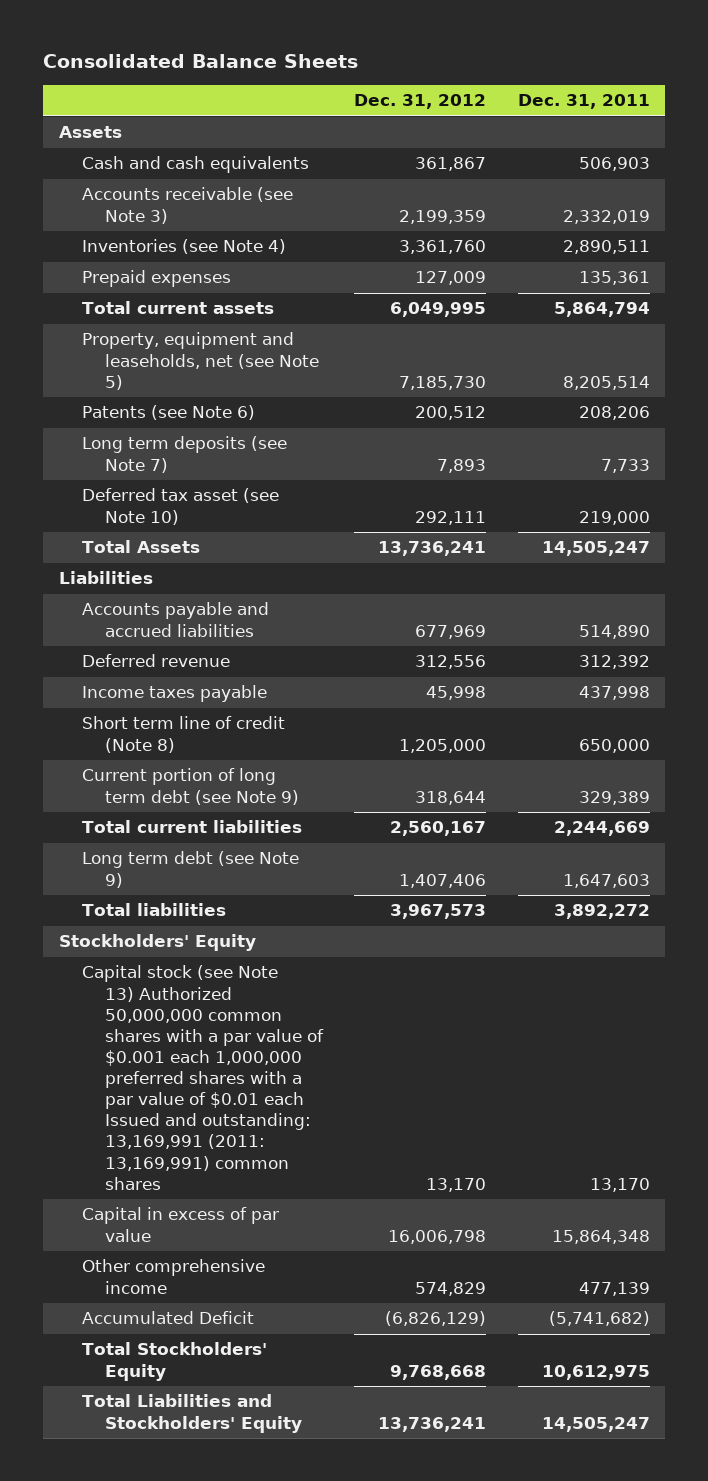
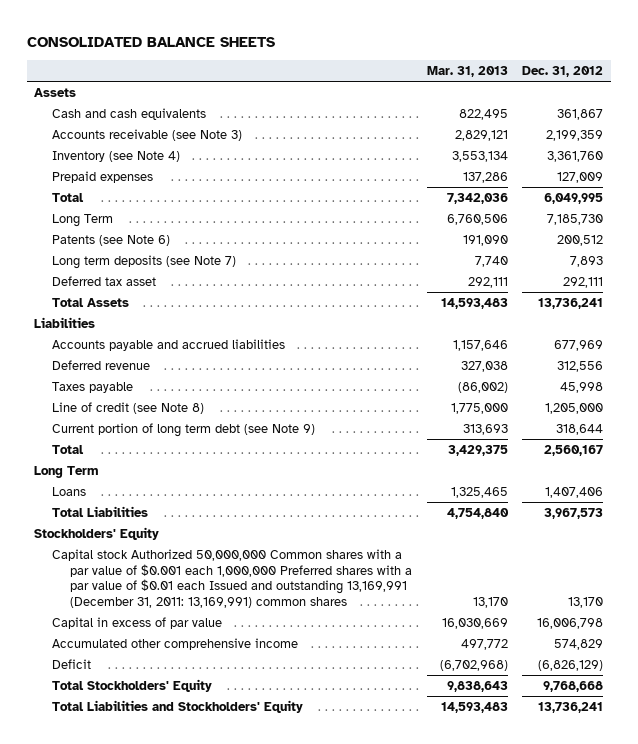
- Consolidated Balance Sheets
+ CONSOLIDATED BALANCE SHEETS
- | Dec. 31, 2012 | Dec. 31, 2011
+ | Mar. 31, 2013 | Dec. 31, 2012
- Inventories (see Note 4) | 3,361,760 | 2,890,511
+ Inventory (see Note 4) | 3,553,134 | 3,361,760
- Total current assets | 6,049,995 | 5,864,794
- Property, equipment and leaseholds, net (see Note 5) | 7,185,730 | 8,205,514
+ Total | 7,342,036 | 6,049,995
+ Long Term | 6,760,506 | 7,185,730
- Deferred tax asset (see Note 10) | 292,111 | 219,000
+ Deferred tax asset | 292,111 | 292,111
- Income taxes payable | 45,998 | 437,998
- Short term line of credit (Note 8) | 1,205,000 | 650,000
+ Taxes payable | (86,002) | 45,998
+ Line of credit (see Note 8) | 1,775,000 | 1,205,000
- Total current liabilities | 2,560,167 | 2,244,669
- Long term debt (see Note 9) | 1,407,406 | 1,647,603
- Total liabilities | 3,967,573 | 3,892,272
+ Total | 3,429,375 | 2,560,167
+ Long Term
+ Loans | 1,325,465 | 1,407,406
+ Total Liabilities | 4,754,840 | 3,967,573
- Capital stock (see Note 13) Authorized 50,000,000 common shares with a par value of $0.001 each 1,000,000 preferred shares with a par value of $0.01 each Issued and outstanding: 13,169,991 (2011: 13,169,991) common shares | 13,170 | 13,170
+ Capital stock Authorized 50,000,000 Common shares with a par value of $0.001 each 1,000,000 Preferred shares with a par value of $0.01 each Issued and outstanding 13,169,991 (December 31, 2011: 13,169,991) common shares | 13,170 | 13,170
- Other comprehensive income | 574,829 | 477,139
- Accumulated Deficit | (6,826,129) | (5,741,682)
+ Accumulated other comprehensive income | 497,772 | 574,829
+ Deficit | (6,702,968) | (6,826,129)

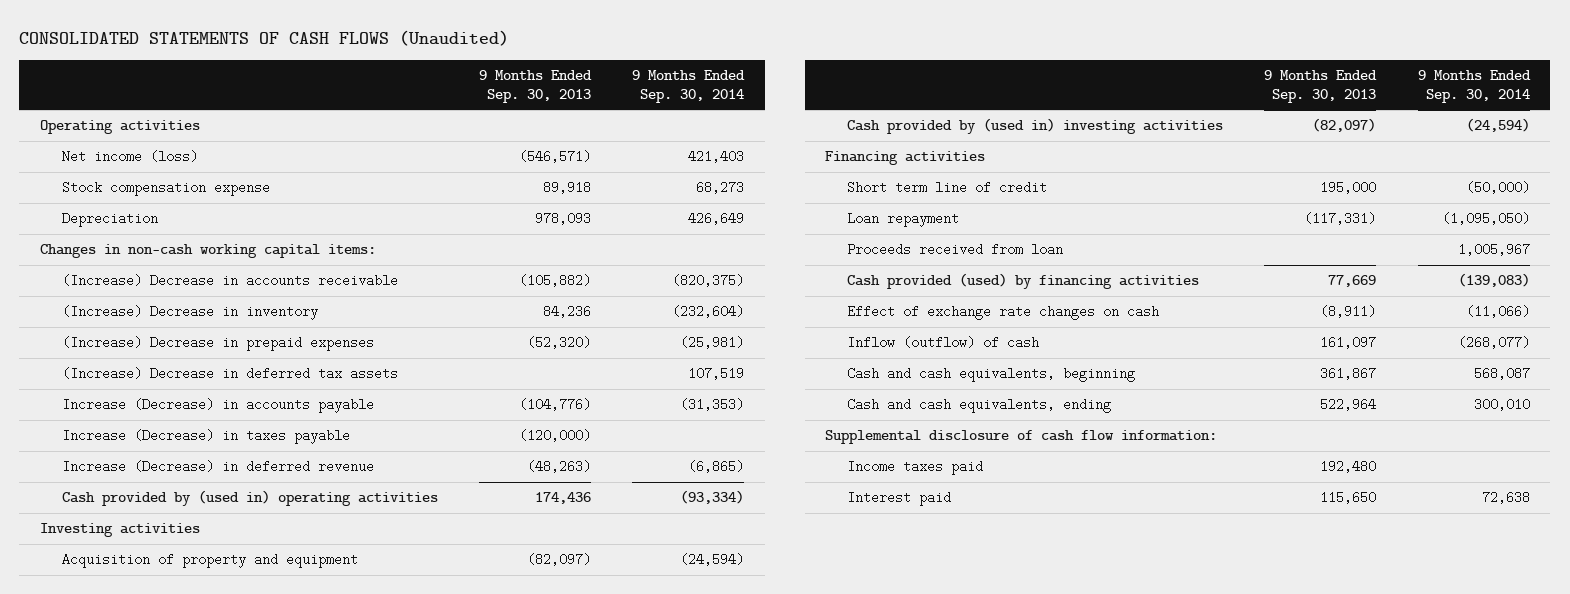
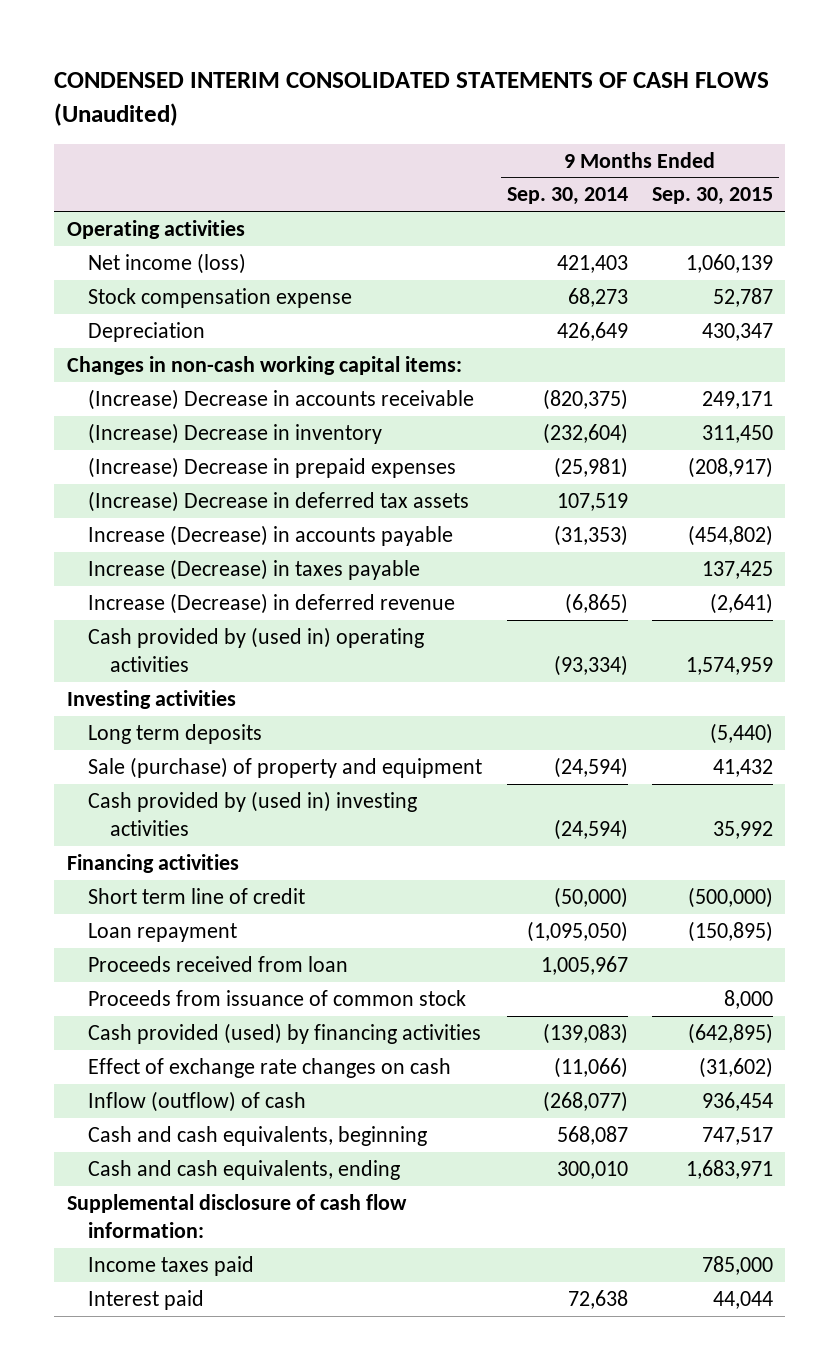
- CONSOLIDATED STATEMENTS OF CASH FLOWS (Unaudited)
+ CONDENSED INTERIM CONSOLIDATED STATEMENTS OF CASH FLOWS (Unaudited)
- | 9 Months Ended Sep. 30, 2013 | 9 Months Ended Sep. 30, 2014
+ | 9 Months Ended Sep. 30, 2014 | 9 Months Ended Sep. 30, 2015
- Acquisition of property and equipment | (82,097) | (24,594)
+ Long term deposits | | (5,440)
+ Sale (purchase) of property and equipment | (24,594) | 41,432
+ Proceeds from issuance of common stock | | 8,000

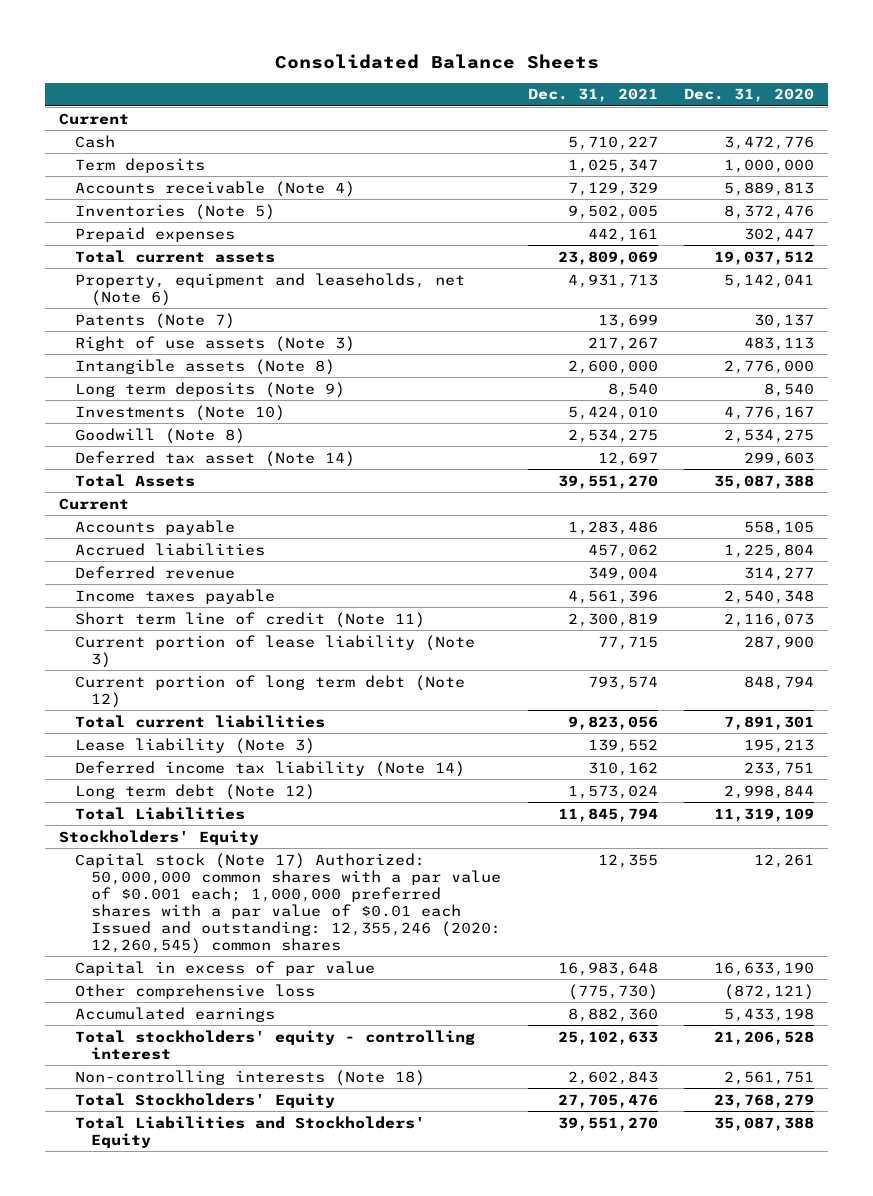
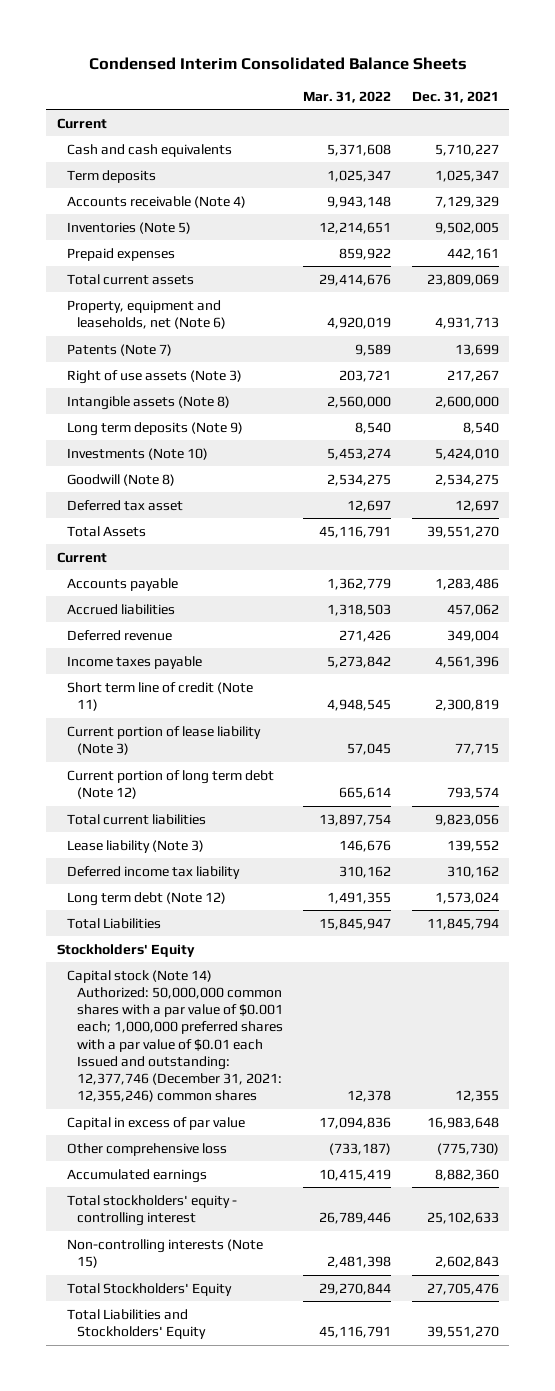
- Consolidated Balance Sheets
+ Condensed Interim Consolidated Balance Sheets
- | Dec. 31, 2021 | Dec. 31, 2020
+ | Mar. 31, 2022 | Dec. 31, 2021
- Cash | 5,710,227 | 3,472,776
+ Cash and cash equivalents | 5,371,608 | 5,710,227
- Deferred tax asset (Note 14) | 12,697 | 299,603
+ Deferred tax asset | 12,697 | 12,697
- Deferred income tax liability (Note 14) | 310,162 | 233,751
+ Deferred income tax liability | 310,162 | 310,162
- Capital stock (Note 17) Authorized: 50,000,000 common shares with a par value of $0.001 each; 1,000,000 preferred shares with a par value of $0.01 each Issued and outstanding: 12,355,246 (2020: 12,260,545) common shares | 12,355 | 12,261
+ Capital stock (Note 14) Authorized: 50,000,000 common shares with a par value of $0.001 each; 1,000,000 preferred shares with a par value of $0.01 each Issued and outstanding: 12,377,746 (December 31, 2021: 12,355,246) common shares | 12,378 | 12,355
- Non-controlling interests (Note 18) | 2,602,843 | 2,561,751
+ Non-controlling interests (Note 15) | 2,481,398 | 2,602,843

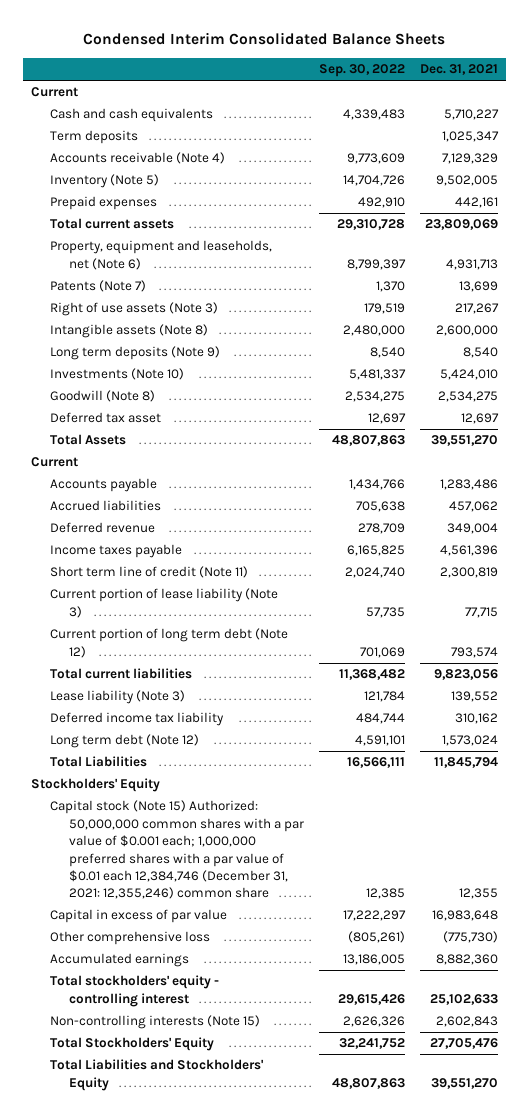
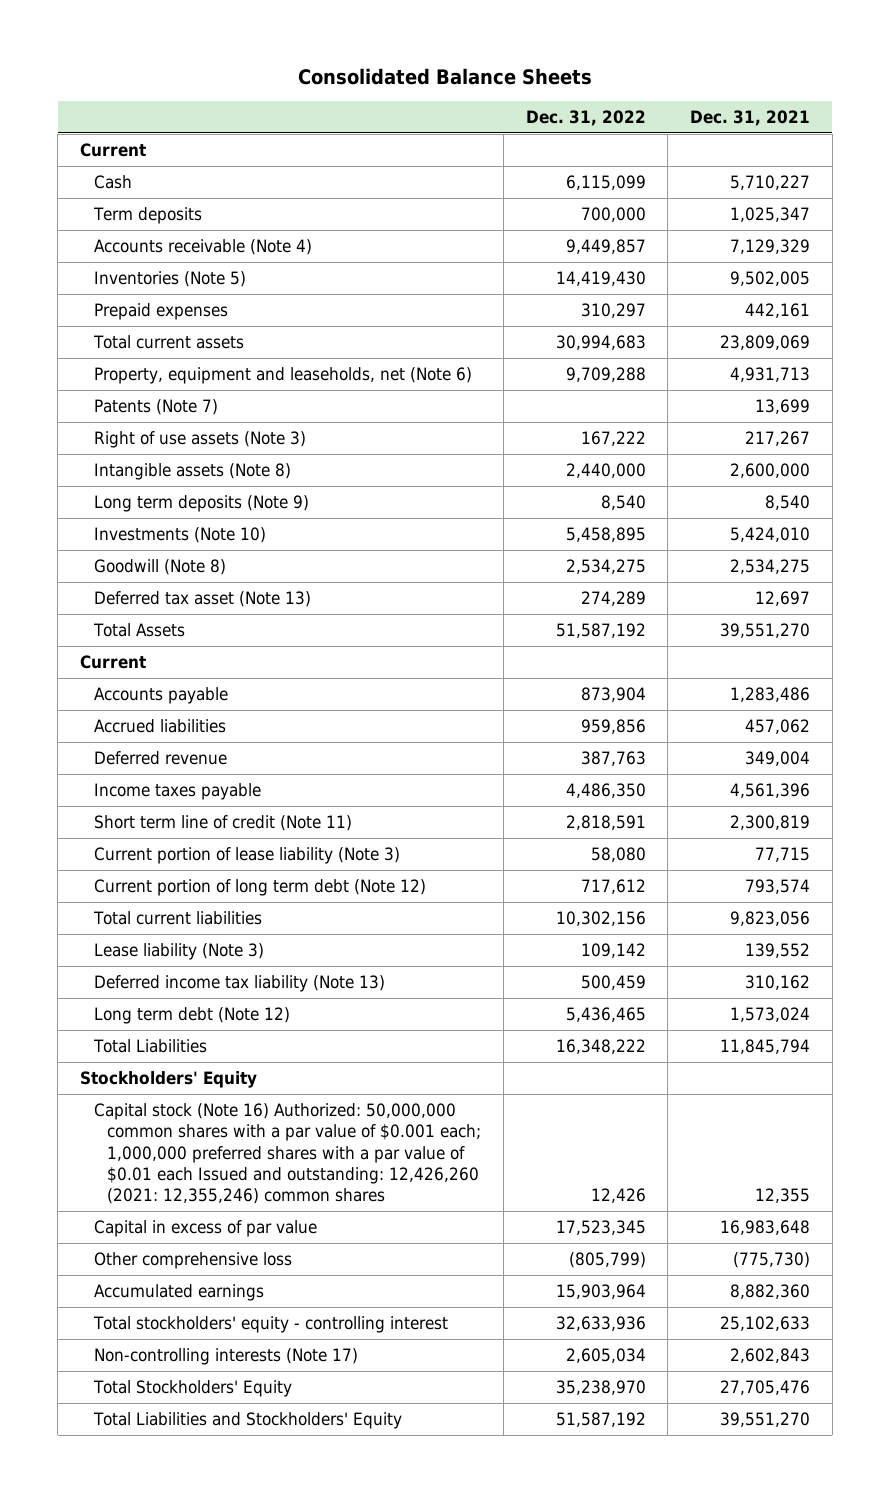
- Condensed Interim Consolidated Balance Sheets
+ Consolidated Balance Sheets
- | Sep. 30, 2022 | Dec. 31, 2021
+ | Dec. 31, 2022 | Dec. 31, 2021
- Cash and cash equivalents | 4,339,483 | 5,710,227
+ Cash | 6,115,099 | 5,710,227
- Inventory (Note 5) | 14,704,726 | 9,502,005
+ Inventories (Note 5) | 14,419,430 | 9,502,005
- Deferred tax asset | 12,697 | 12,697
+ Deferred tax asset (Note 13) | 274,289 | 12,697
- Deferred income tax liability | 484,744 | 310,162
+ Deferred income tax liability (Note 13) | 500,459 | 310,162
- Capital stock (Note 15) Authorized: 50,000,000 common shares with a par value of $0.001 each; 1,000,000 preferred shares with a par value of $0.01 each 12,384,746 (December 31, 2021: 12,355,246) common share | 12,385 | 12,355
+ Capital stock (Note 16) Authorized: 50,000,000 common shares with a par value of $0.001 each; 1,000,000 preferred shares with a par value of $0.01 each Issued and outstanding: 12,426,260 (2021: 12,355,246) common shares | 12,426 | 12,355
- Non-controlling interests (Note 15) | 2,626,326 | 2,602,843
+ Non-controlling interests (Note 17) | 2,605,034 | 2,602,843

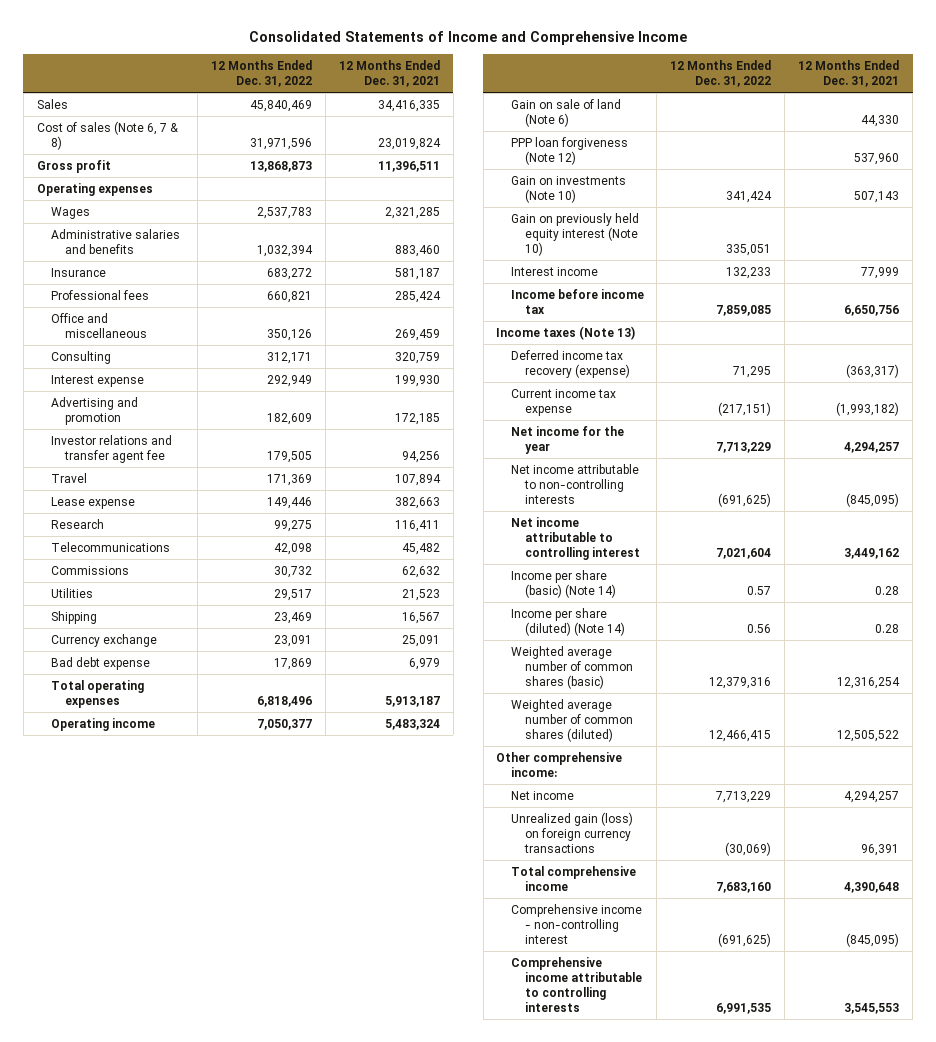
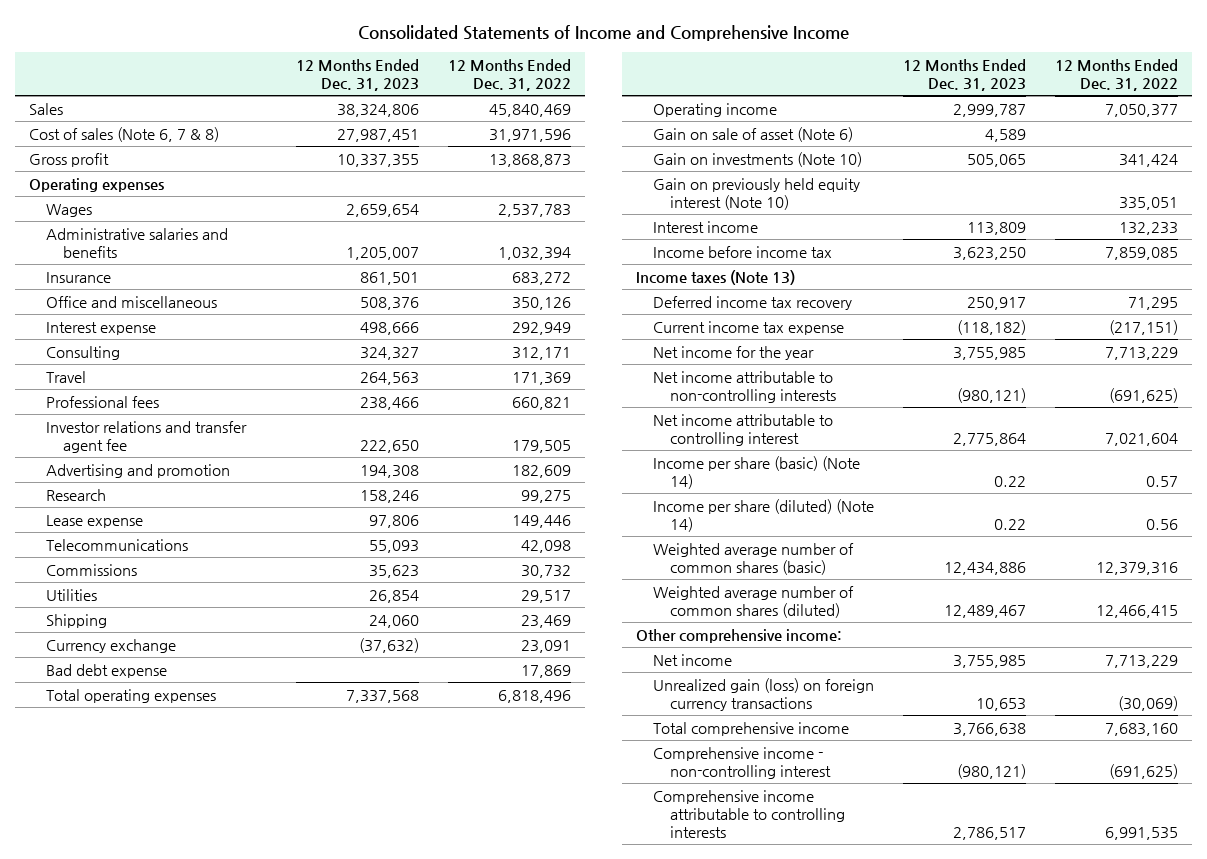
- | 12 Months Ended Dec. 31, 2022 | 12 Months Ended Dec. 31, 2021
+ | 12 Months Ended Dec. 31, 2023 | 12 Months Ended Dec. 31, 2022
moved down: Consulting | 324,327 | 312,171
moved down: Professional fees | 238,466 | 660,821
moved down: Investor relations and transfer agent fee | 222,650 | 179,505
moved down: Advertising and promotion | 194,308 | 182,609
moved down: Lease expense | 97,806 | 149,446
- Gain on sale of land (Note 6) | | 44,330
- PPP loan forgiveness (Note 12) | | 537,960
+ Gain on sale of asset (Note 6) | 4,589 |
- Deferred income tax recovery (expense) | 71,295 | (363,317)
+ Deferred income tax recovery | 250,917 | 71,295

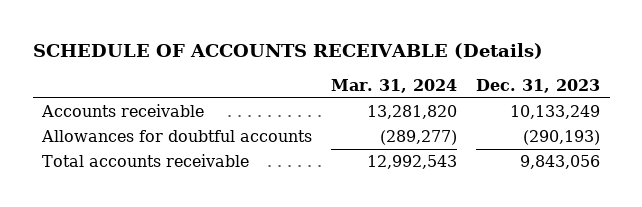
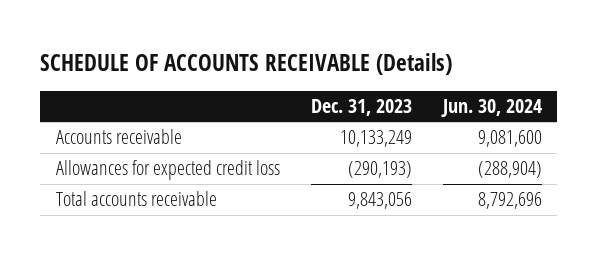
- | Mar. 31, 2024 | Dec. 31, 2023
+ | Dec. 31, 2023 | Jun. 30, 2024
- Allowances for doubtful accounts | (289,277) | (290,193)
+ Allowances for expected credit loss | (290,193) | (288,904)

